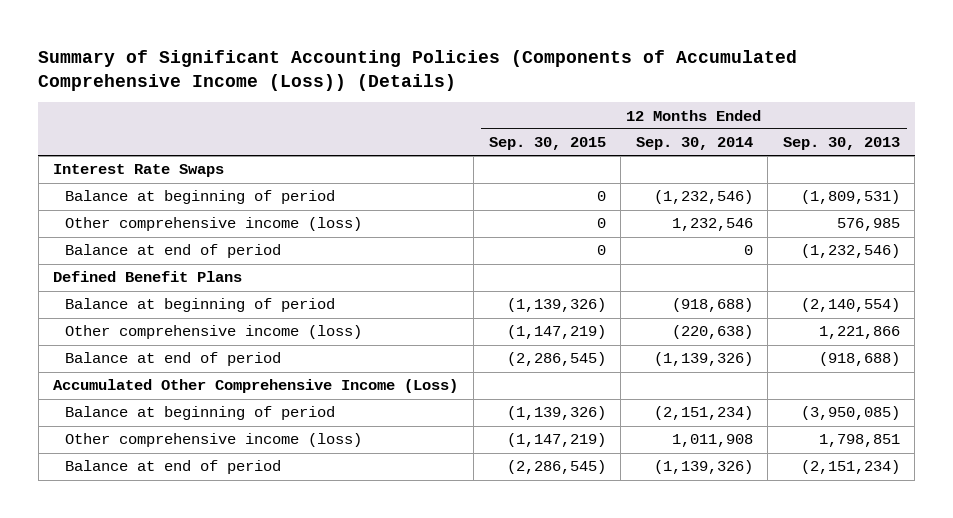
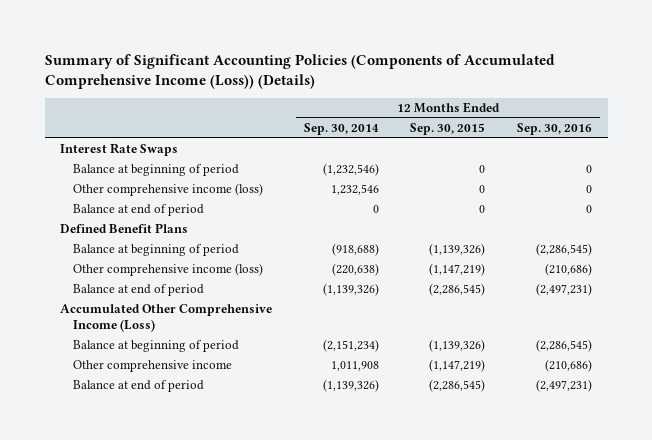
- | 12 Months Ended Sep. 30, 2015 | 12 Months Ended Sep. 30, 2014 | 12 Months Ended Sep. 30, 2013
+ | 12 Months Ended Sep. 30, 2014 | 12 Months Ended Sep. 30, 2015 | 12 Months Ended Sep. 30, 2016
- Other comprehensive income (loss) | (1,147,219) | 1,011,908 | 1,798,851
+ Other comprehensive income | 1,011,908 | (1,147,219) | (210,686)

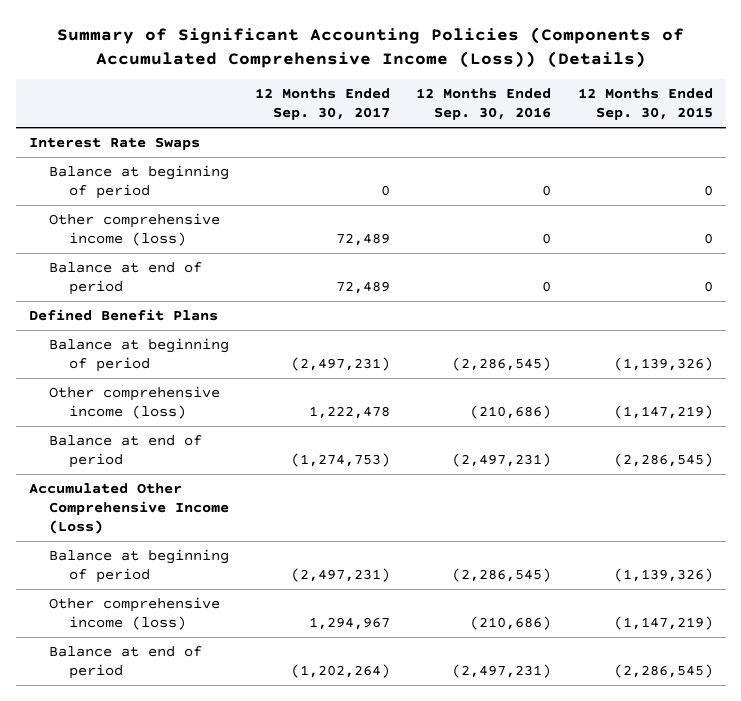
- | 12 Months Ended Sep. 30, 2014 | 12 Months Ended Sep. 30, 2015 | 12 Months Ended Sep. 30, 2016
+ | 12 Months Ended Sep. 30, 2017 | 12 Months Ended Sep. 30, 2016 | 12 Months Ended Sep. 30, 2015
- Other comprehensive income | 1,011,908 | (1,147,219) | (210,686)
+ Other comprehensive income (loss) | 1,294,967 | (210,686) | (1,147,219)

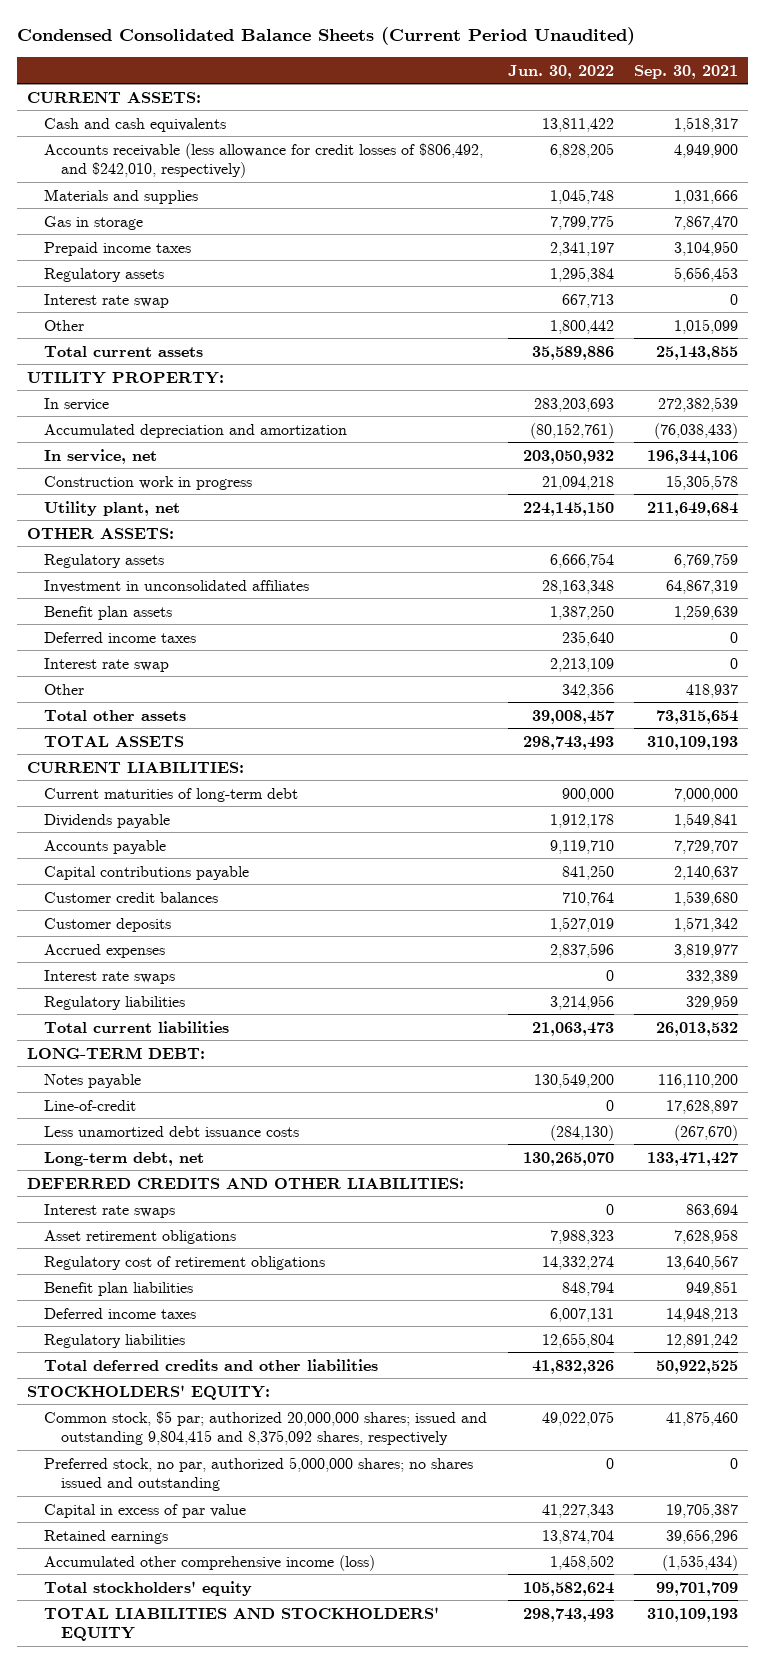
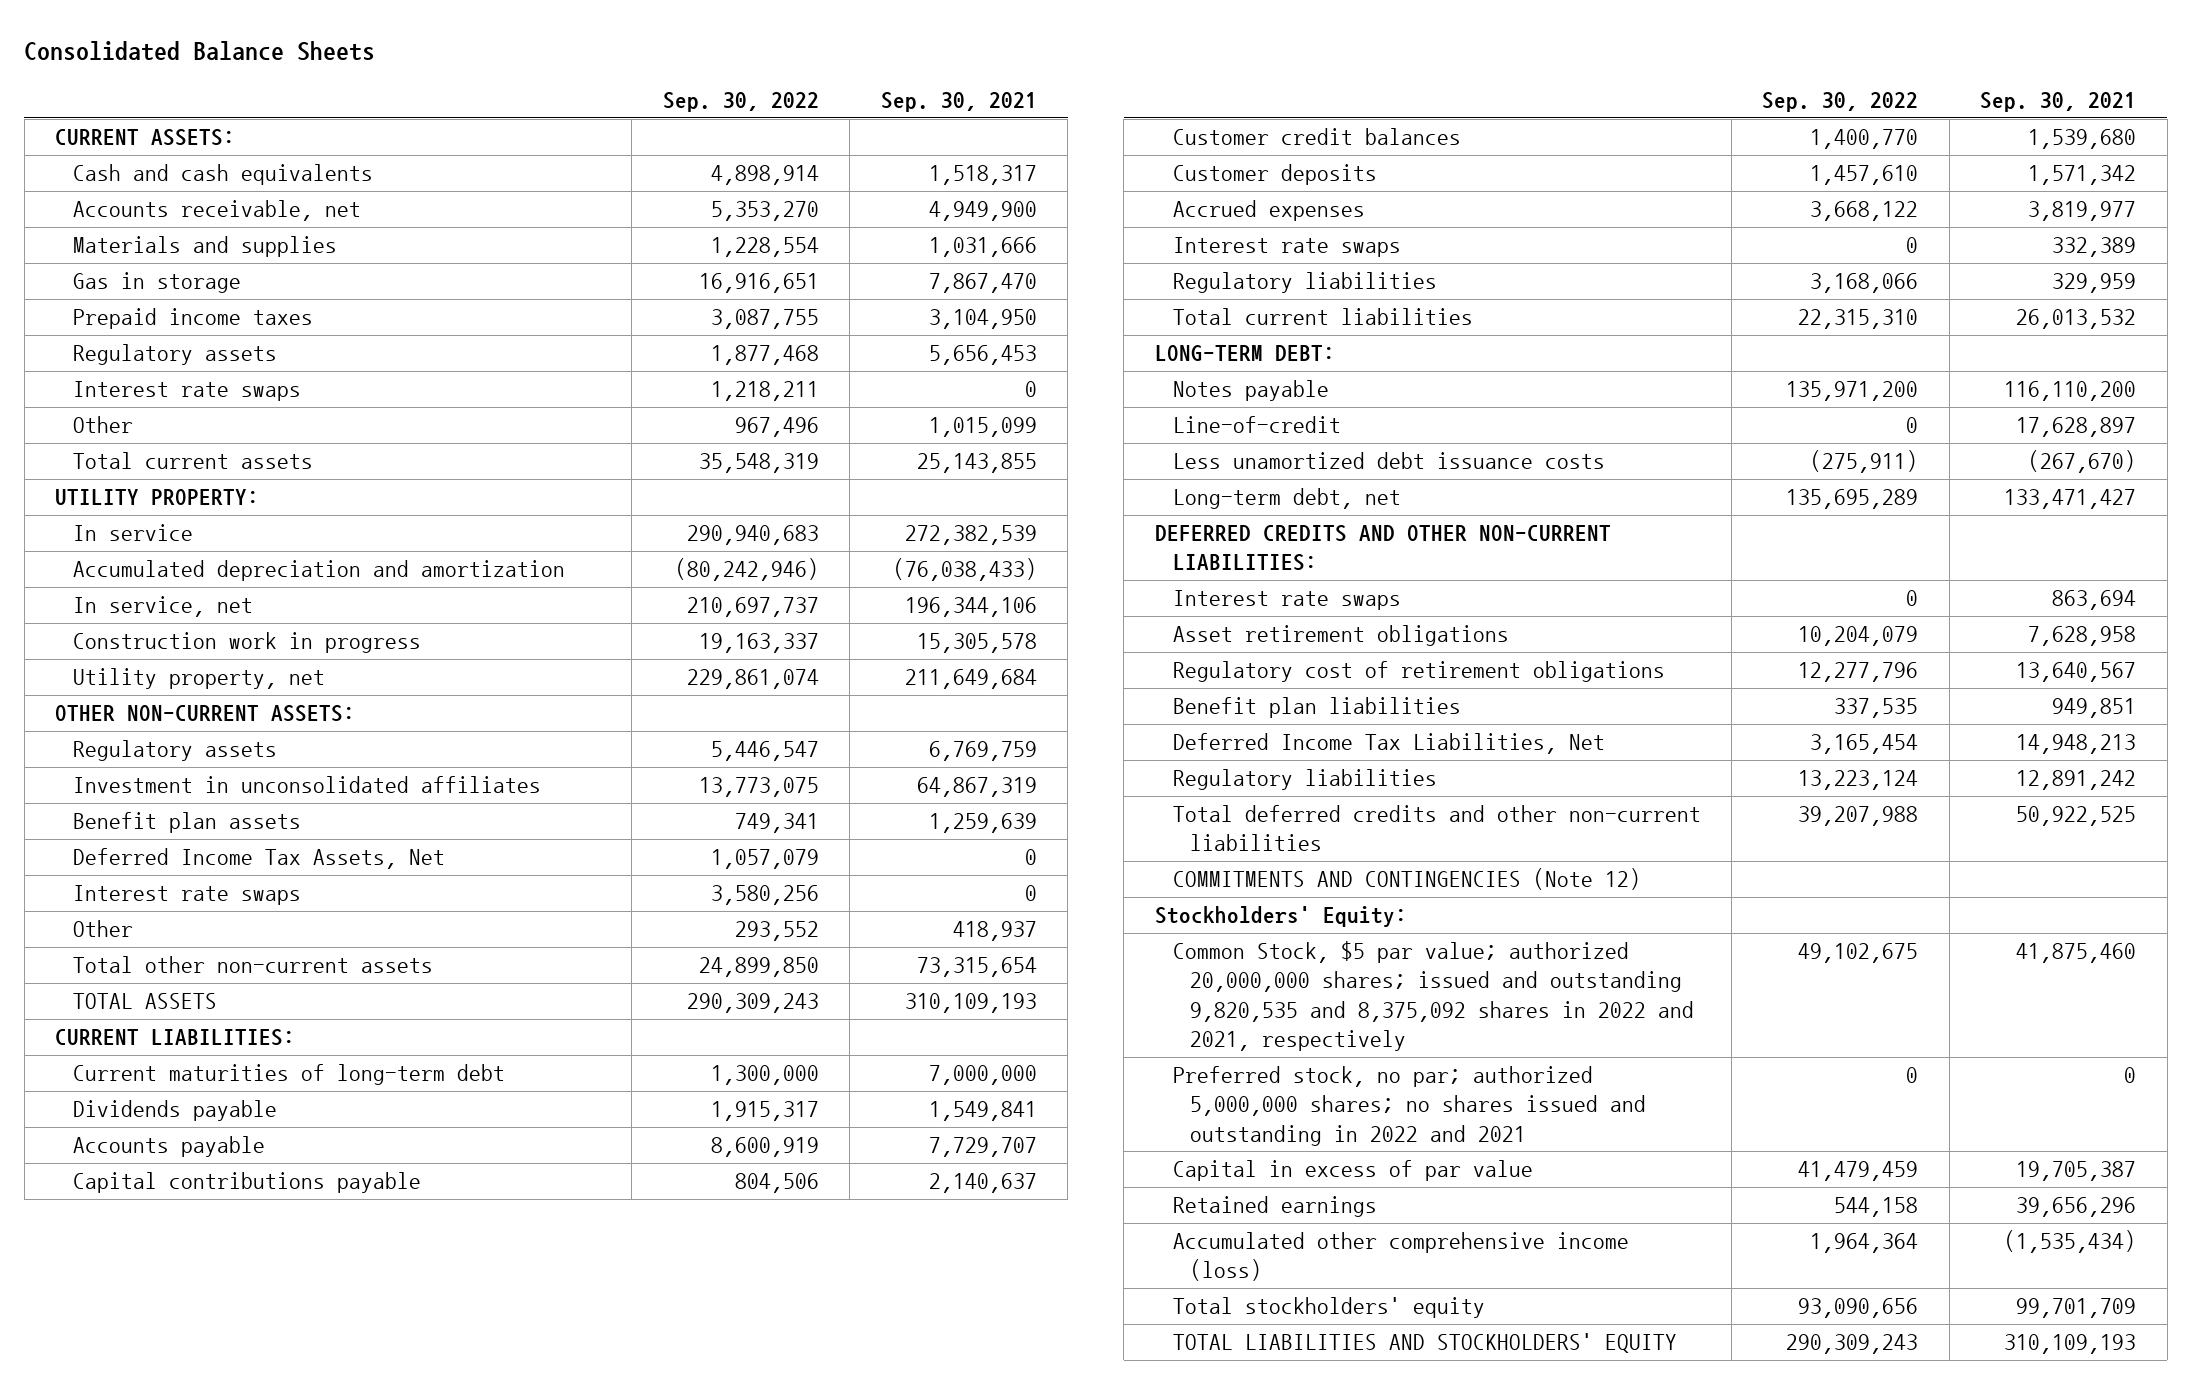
- Condensed Consolidated Balance Sheets (Current Period Unaudited)
+ Consolidated Balance Sheets
- | Jun. 30, 2022 | Sep. 30, 2021
+ | Sep. 30, 2022 | Sep. 30, 2021
- Accounts receivable (less allowance for credit losses of $806,492, and $242,010, respectively) | 6,828,205 | 4,949,900
+ Accounts receivable, net | 5,353,270 | 4,949,900
- Interest rate swap | 667,713 | 0
+ Interest rate swaps | 1,218,211 | 0
- Utility plant, net | 224,145,150 | 211,649,684
- OTHER ASSETS:
+ Utility property, net | 229,861,074 | 211,649,684
+ OTHER NON-CURRENT ASSETS:
- Deferred income taxes | 235,640 | 0
- Interest rate swap | 2,213,109 | 0
+ Deferred Income Tax Assets, Net | 1,057,079 | 0
+ Interest rate swaps | 3,580,256 | 0
- Total other assets | 39,008,457 | 73,315,654
+ Total other non-current assets | 24,899,850 | 73,315,654
- DEFERRED CREDITS AND OTHER LIABILITIES:
+ DEFERRED CREDITS AND OTHER NON-CURRENT LIABILITIES:
- Deferred income taxes | 6,007,131 | 14,948,213
+ Deferred Income Tax Liabilities, Net | 3,165,454 | 14,948,213
- Total deferred credits and other liabilities | 41,832,326 | 50,922,525
- STOCKHOLDERS' EQUITY:
- Common stock, $5 par; authorized 20,000,000 shares; issued and outstanding 9,804,415 and 8,375,092 shares, respectively | 49,022,075 | 41,875,460
- Preferred stock, no par, authorized 5,000,000 shares; no shares issued and outstanding | 0 | 0
+ Total deferred credits and other non-current liabilities | 39,207,988 | 50,922,525
+ COMMITMENTS AND CONTINGENCIES (Note 12)
+ Stockholders' Equity:
+ Common Stock, $5 par value; authorized 20,000,000 shares; issued and outstanding 9,820,535 and 8,375,092 shares in 2022 and 2021, respectively | 49,102,675 | 41,875,460
+ Preferred stock, no par; authorized 5,000,000 shares; no shares issued and outstanding in 2022 and 2021 | 0 | 0

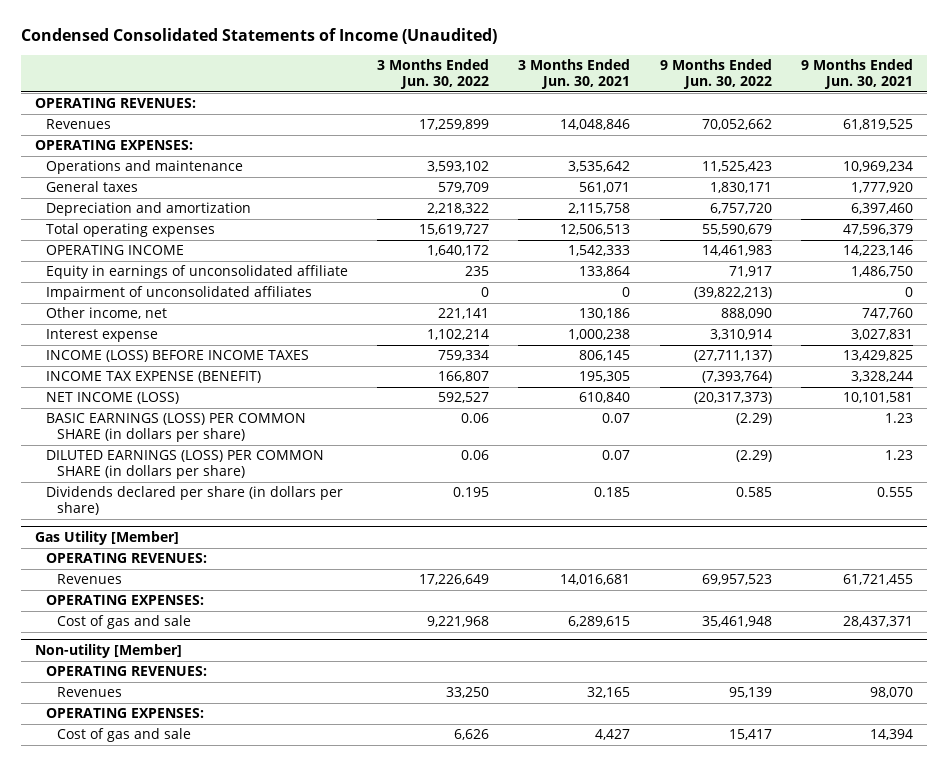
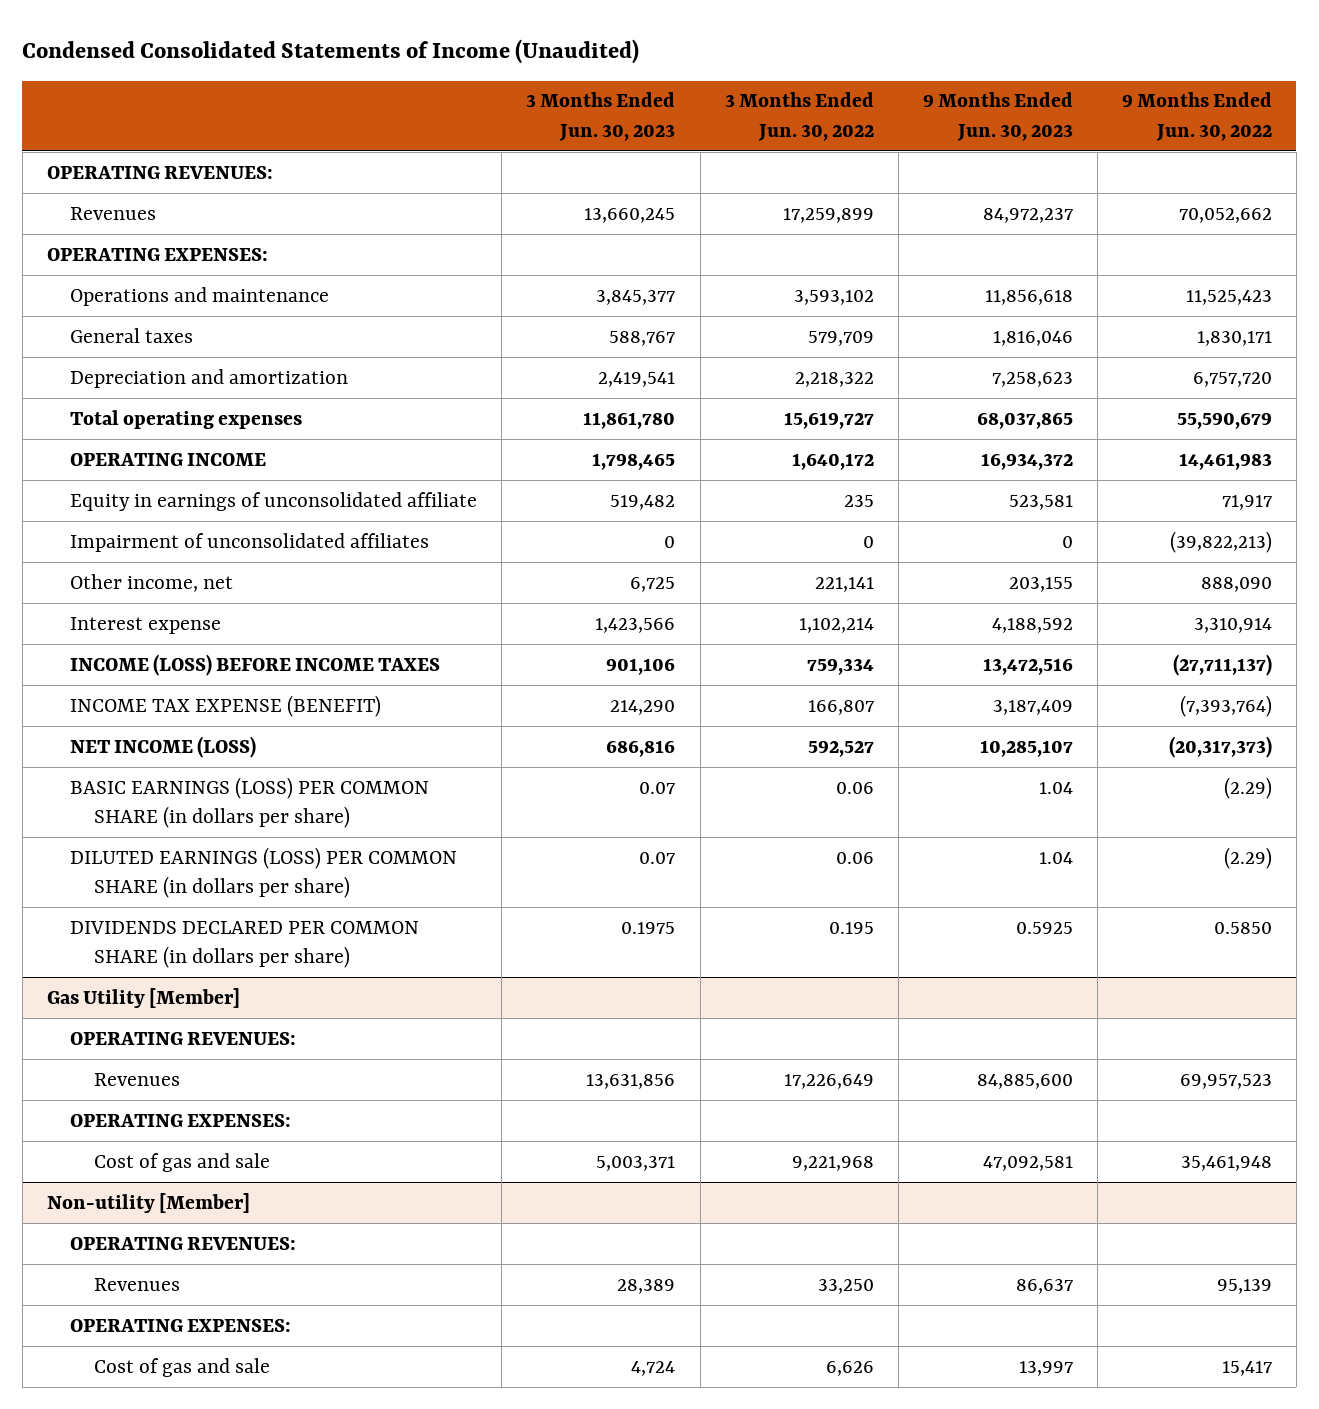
- | 3 Months Ended Jun. 30, 2022 | 3 Months Ended Jun. 30, 2021 | 9 Months Ended Jun. 30, 2022 | 9 Months Ended Jun. 30, 2021
+ | 3 Months Ended Jun. 30, 2023 | 3 Months Ended Jun. 30, 2022 | 9 Months Ended Jun. 30, 2023 | 9 Months Ended Jun. 30, 2022
- Dividends declared per share (in dollars per share) | 0.195 | 0.185 | 0.585 | 0.555
+ DIVIDENDS DECLARED PER COMMON SHARE (in dollars per share) | 0.1975 | 0.195 | 0.5925 | 0.5850

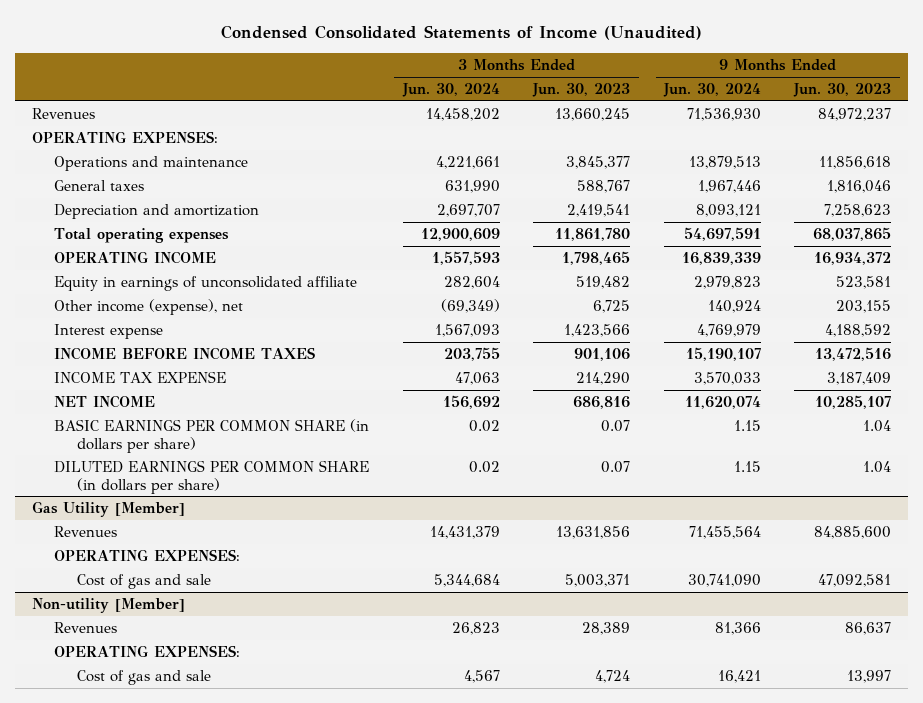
- | 3 Months Ended Jun. 30, 2023 | 3 Months Ended Jun. 30, 2022 | 9 Months Ended Jun. 30, 2023 | 9 Months Ended Jun. 30, 2022
+ | 3 Months Ended Jun. 30, 2024 | 3 Months Ended Jun. 30, 2023 | 9 Months Ended Jun. 30, 2024 | 9 Months Ended Jun. 30, 2023
- OPERATING REVENUES:
- Impairment of unconsolidated affiliates | 0 | 0 | 0 | (39,822,213)
- Other income, net | 6,725 | 221,141 | 203,155 | 888,090
+ Other income (expense), net | (69,349) | 6,725 | 140,924 | 203,155
- INCOME (LOSS) BEFORE INCOME TAXES | 901,106 | 759,334 | 13,472,516 | (27,711,137)
- INCOME TAX EXPENSE (BENEFIT) | 214,290 | 166,807 | 3,187,409 | (7,393,764)
- NET INCOME (LOSS) | 686,816 | 592,527 | 10,285,107 | (20,317,373)
- BASIC EARNINGS (LOSS) PER COMMON SHARE (in dollars per share) | 0.07 | 0.06 | 1.04 | (2.29)
- DILUTED EARNINGS (LOSS) PER COMMON SHARE (in dollars per share) | 0.07 | 0.06 | 1.04 | (2.29)
- DIVIDENDS DECLARED PER COMMON SHARE (in dollars per share) | 0.1975 | 0.195 | 0.5925 | 0.5850
+ INCOME BEFORE INCOME TAXES | 203,755 | 901,106 | 15,190,107 | 13,472,516
+ INCOME TAX EXPENSE | 47,063 | 214,290 | 3,570,033 | 3,187,409
+ NET INCOME | 156,692 | 686,816 | 11,620,074 | 10,285,107
+ BASIC EARNINGS PER COMMON SHARE (in dollars per share) | 0.02 | 0.07 | 1.15 | 1.04
+ DILUTED EARNINGS PER COMMON SHARE (in dollars per share) | 0.02 | 0.07 | 1.15 | 1.04
@ Gas Utility [Member]
- OPERATING REVENUES:
@ Non-utility [Member]
- OPERATING REVENUES:

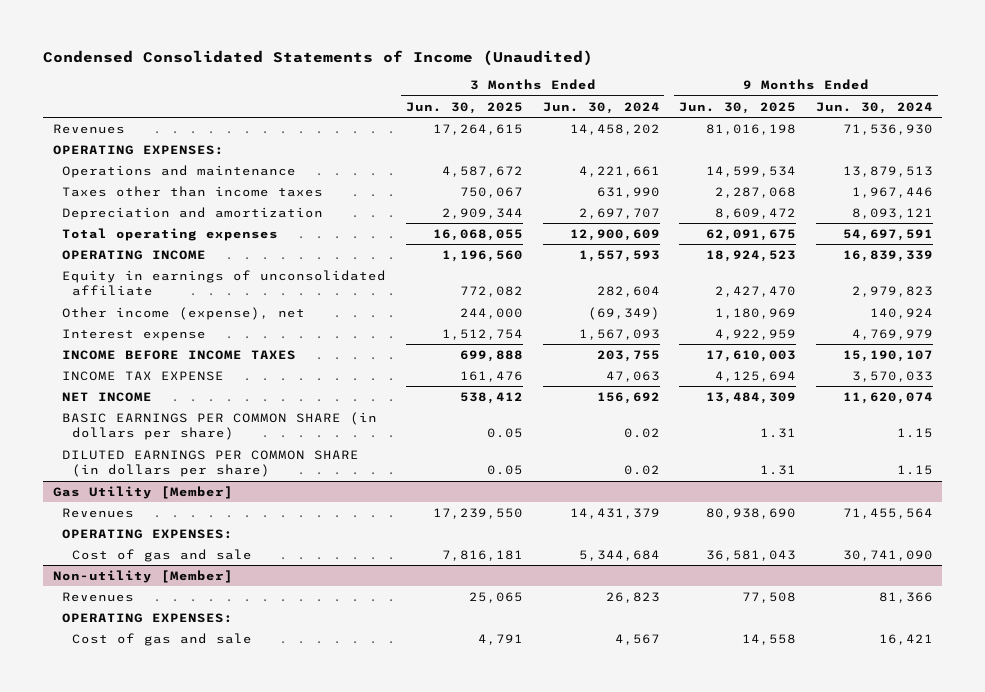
- | 3 Months Ended Jun. 30, 2024 | 3 Months Ended Jun. 30, 2023 | 9 Months Ended Jun. 30, 2024 | 9 Months Ended Jun. 30, 2023
+ | 3 Months Ended Jun. 30, 2025 | 3 Months Ended Jun. 30, 2024 | 9 Months Ended Jun. 30, 2025 | 9 Months Ended Jun. 30, 2024
- General taxes | 631,990 | 588,767 | 1,967,446 | 1,816,046
+ Taxes other than income taxes | 750,067 | 631,990 | 2,287,068 | 1,967,446

